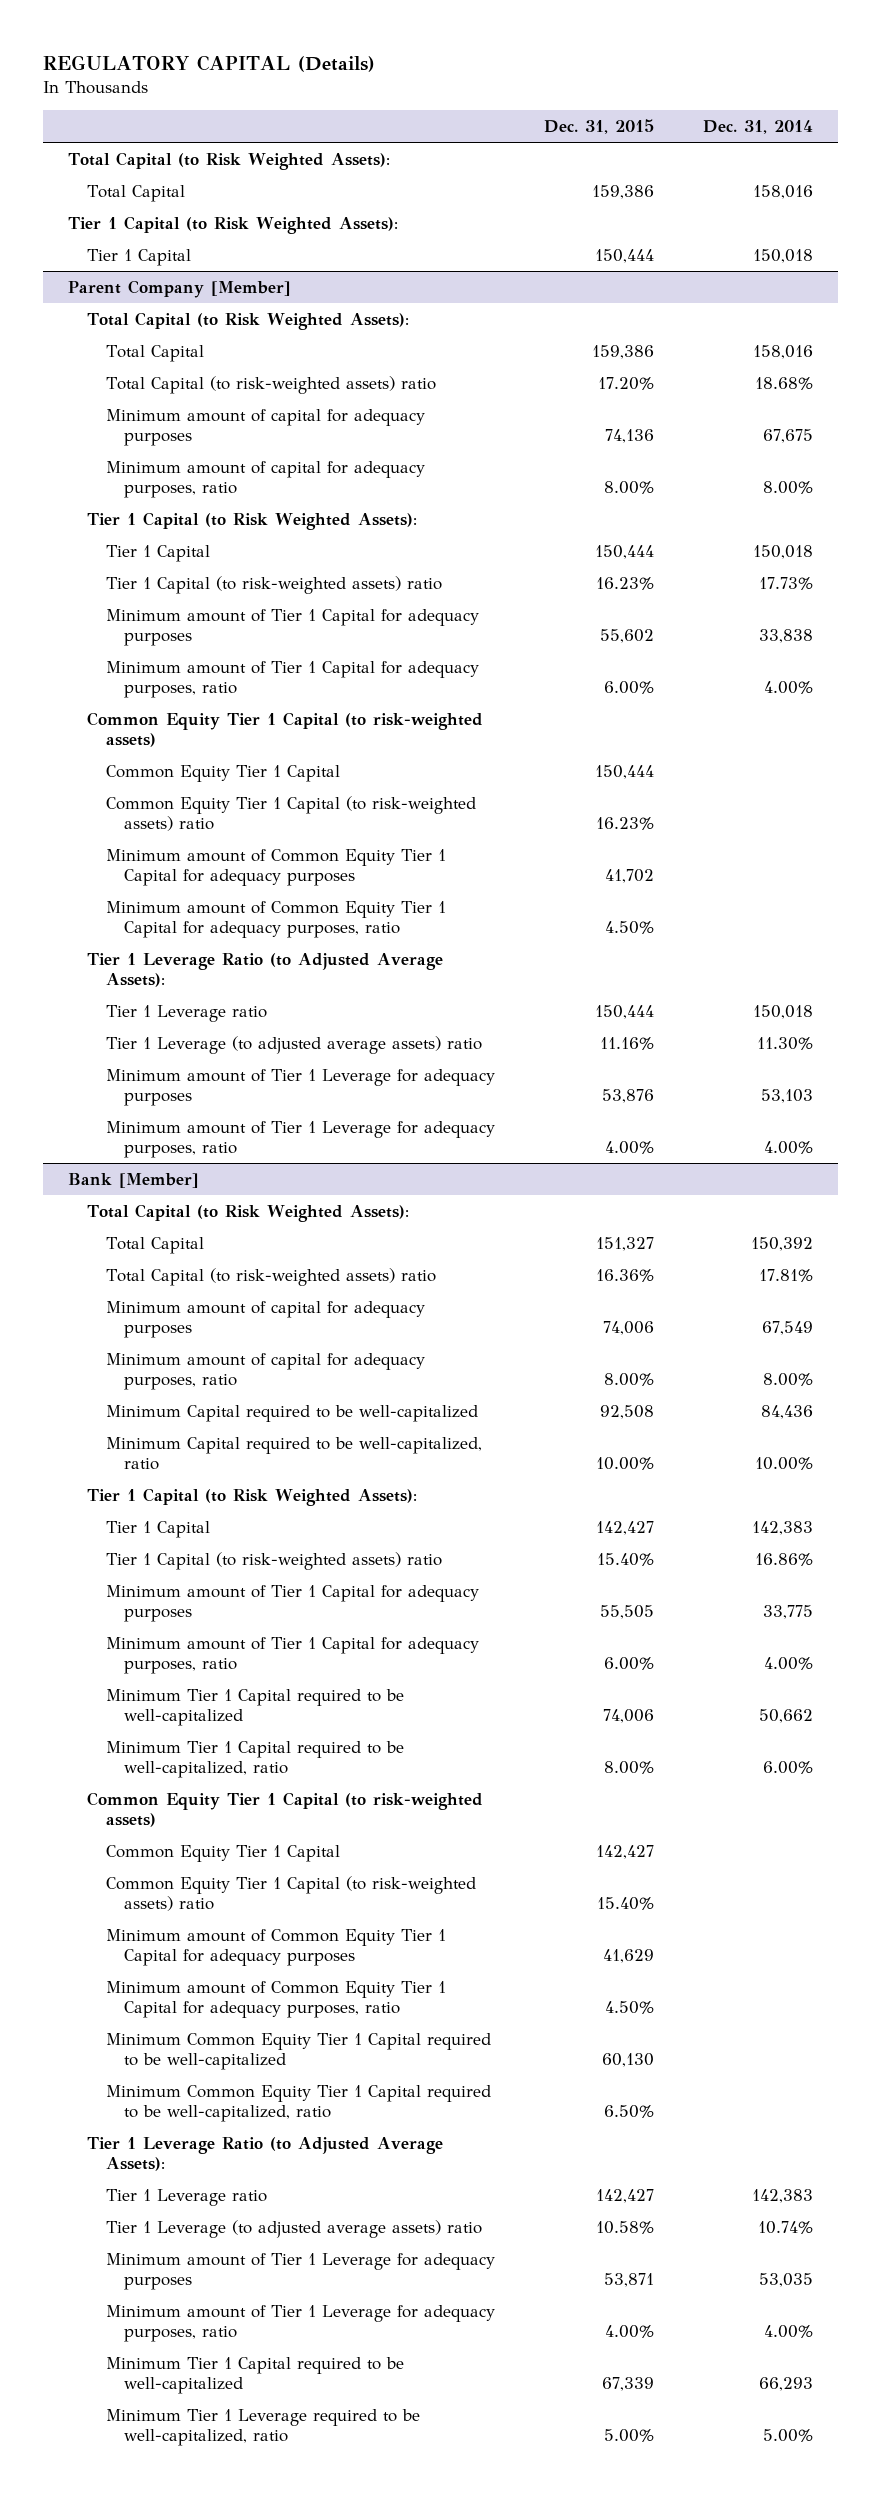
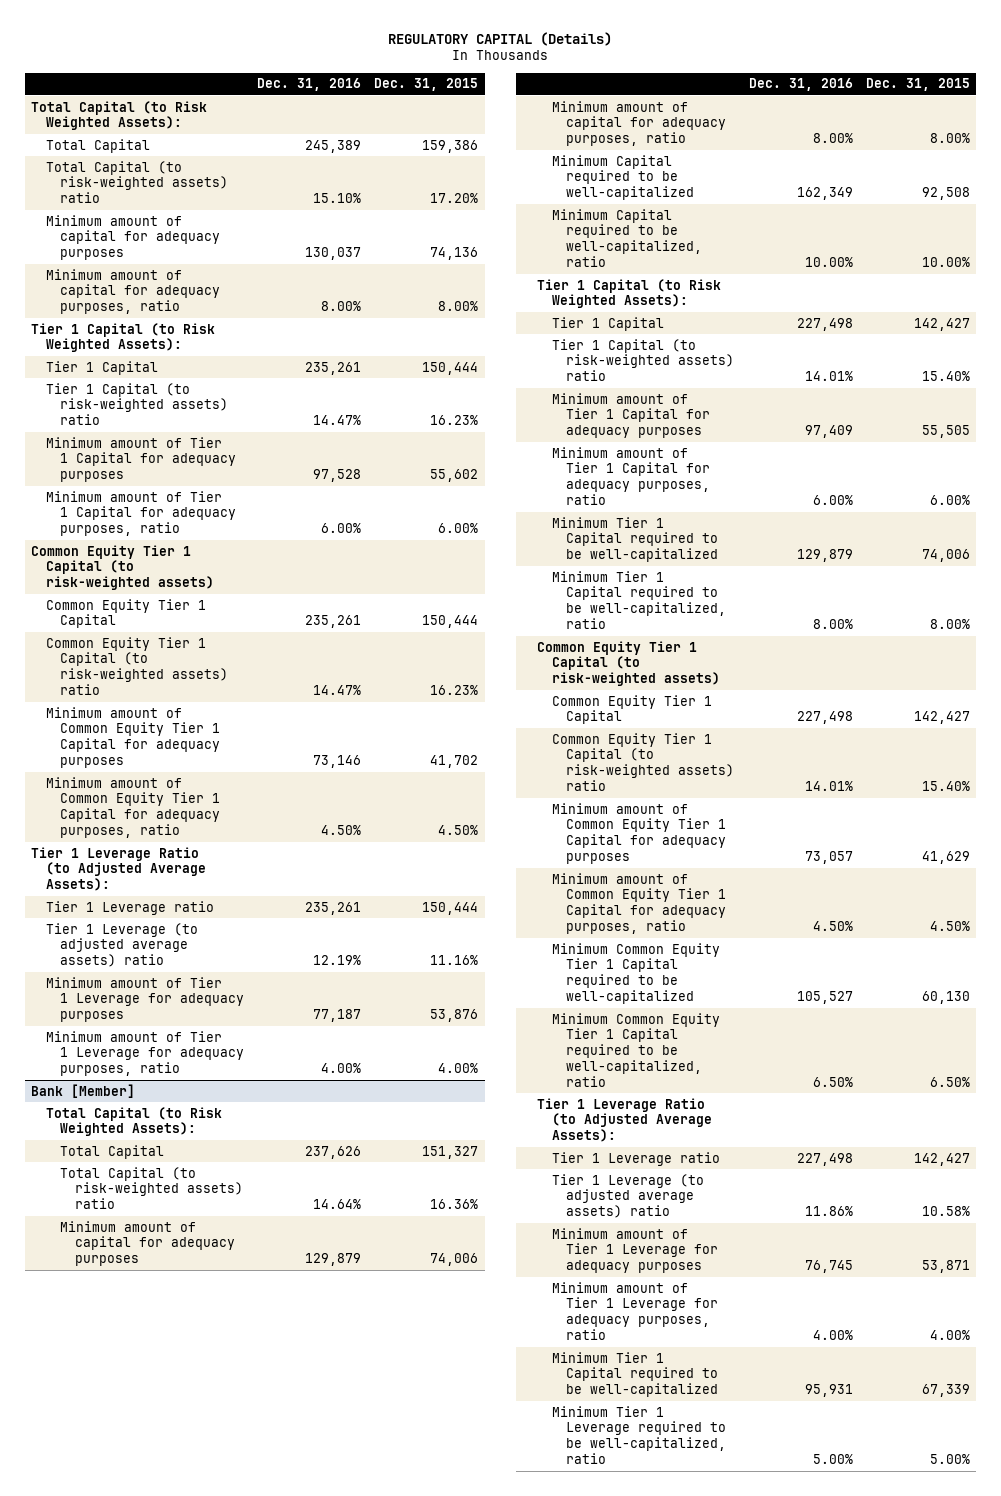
- | Dec. 31, 2015 | Dec. 31, 2014
+ | Dec. 31, 2016 | Dec. 31, 2015
- Tier 1 Capital (to Risk Weighted Assets):
- Tier 1 Capital | 150,444 | 150,018
- Parent Company [Member]
- Total Capital (to Risk Weighted Assets):
- Total Capital | 159,386 | 158,016

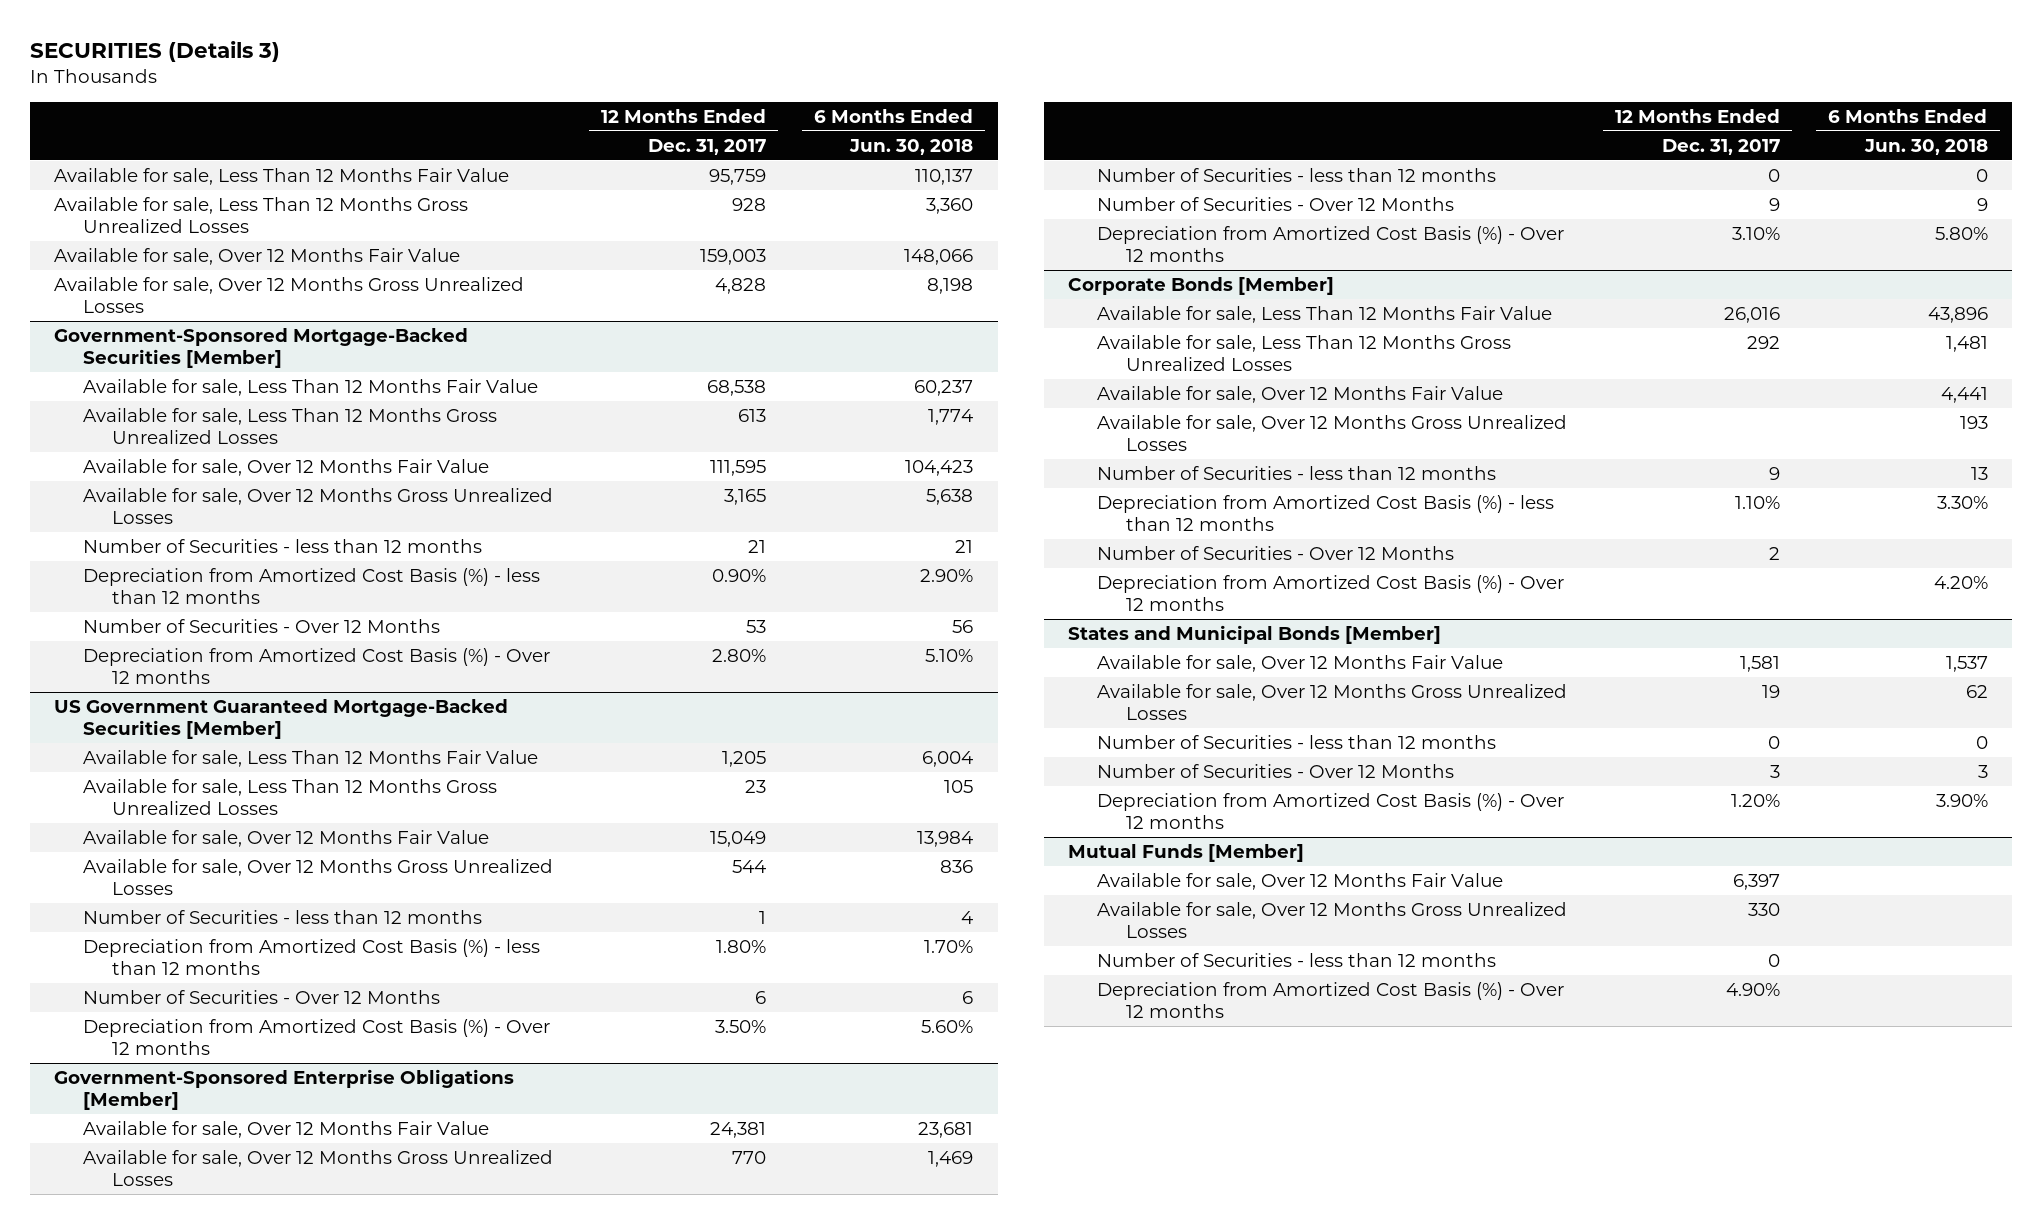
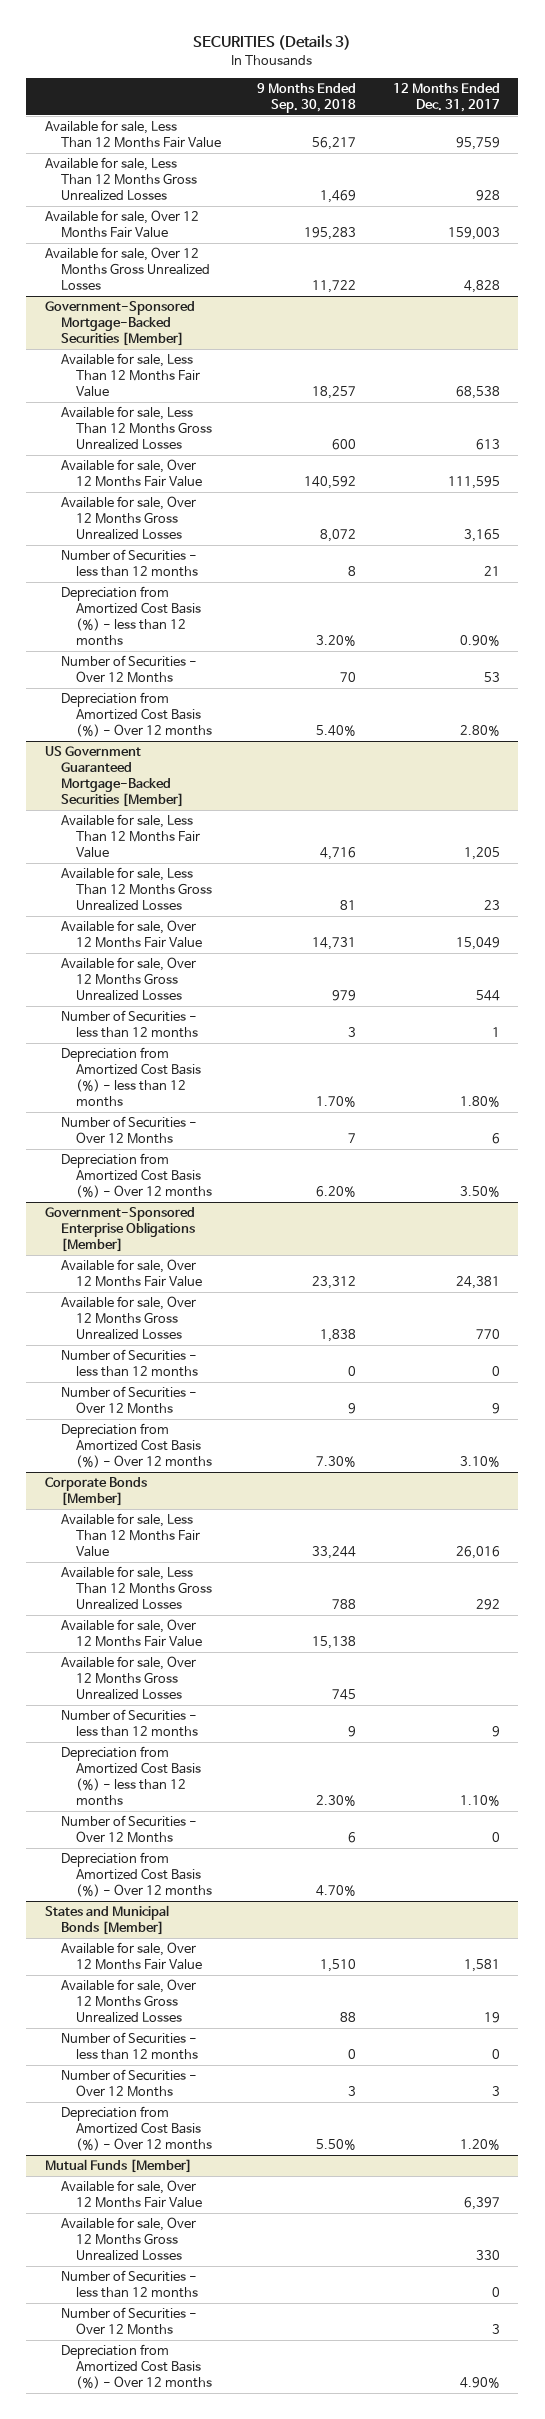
- | 12 Months Ended Dec. 31, 2017 | 6 Months Ended Jun. 30, 2018
+ | 9 Months Ended Sep. 30, 2018 | 12 Months Ended Dec. 31, 2017
@ Corporate Bonds [Member]
- Number of Securities - Over 12 Months | 2 |
+ Number of Securities - Over 12 Months | 6 | 0
@ Mutual Funds [Member]
+ Number of Securities - Over 12 Months | | 3

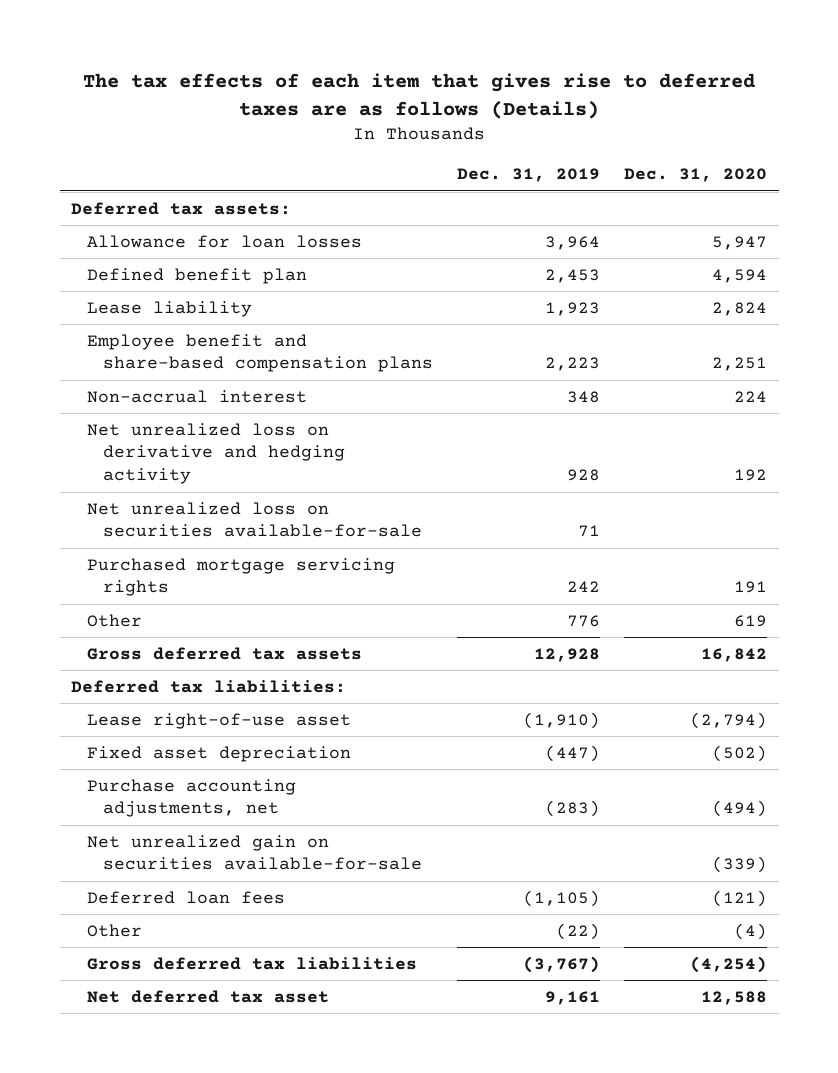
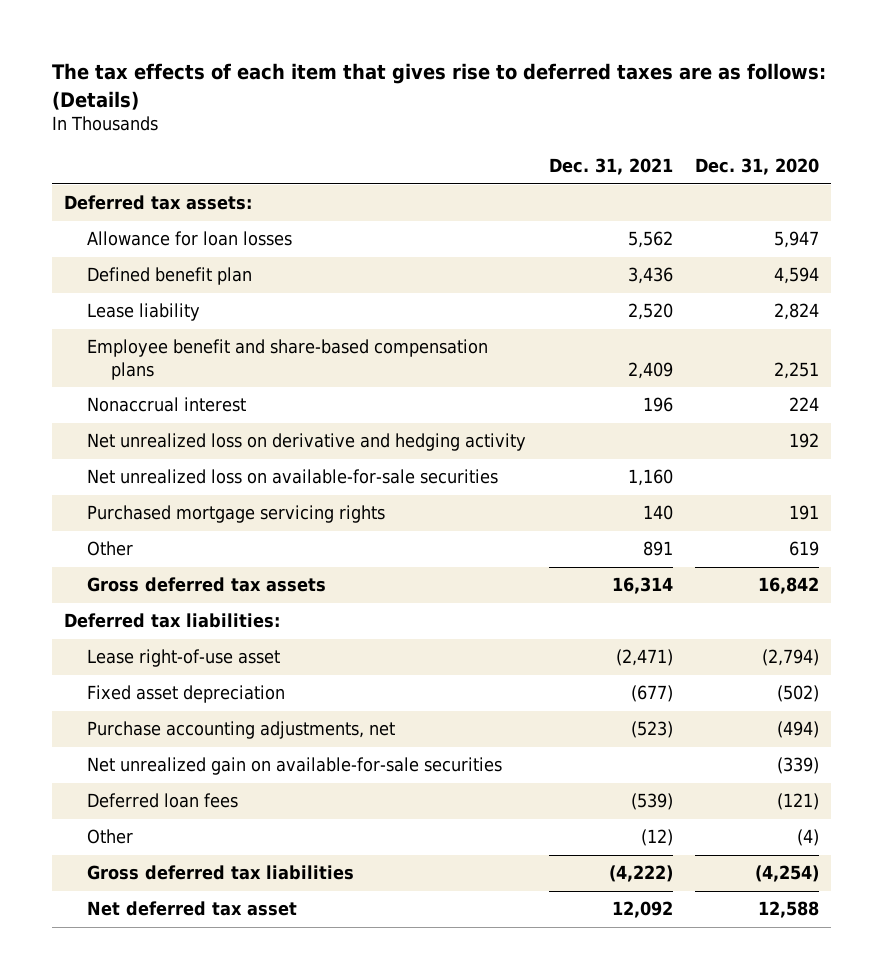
- The tax effects of each item that gives rise to deferred taxes are as follows (Details)
+ The tax effects of each item that gives rise to deferred taxes are as follows: (Details)
- | Dec. 31, 2019 | Dec. 31, 2020
+ | Dec. 31, 2021 | Dec. 31, 2020
- Non-accrual interest | 348 | 224
+ Nonaccrual interest | 196 | 224
- Net unrealized loss on securities available-for-sale | 71 |
+ Net unrealized loss on available-for-sale securities | 1,160 |
- Net unrealized gain on securities available-for-sale | | (339)
+ Net unrealized gain on available-for-sale securities | | (339)

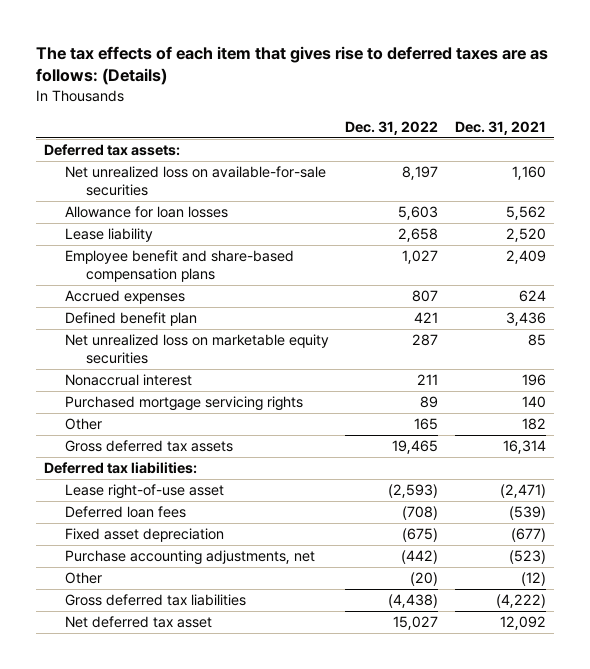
- | Dec. 31, 2021 | Dec. 31, 2020
+ | Dec. 31, 2022 | Dec. 31, 2021
moved up: Net unrealized loss on available-for-sale securities | 8,197 | 1,160
+ Accrued expenses | 807 | 624
moved down: Defined benefit plan | 421 | 3,436
+ Net unrealized loss on marketable equity securities | 287 | 85
- Net unrealized loss on derivative and hedging activity | | 192
- Other | 891 | 619
+ Other | 165 | 182
moved up: Deferred loan fees | (708) | (539)
- Net unrealized gain on available-for-sale securities | | (339)

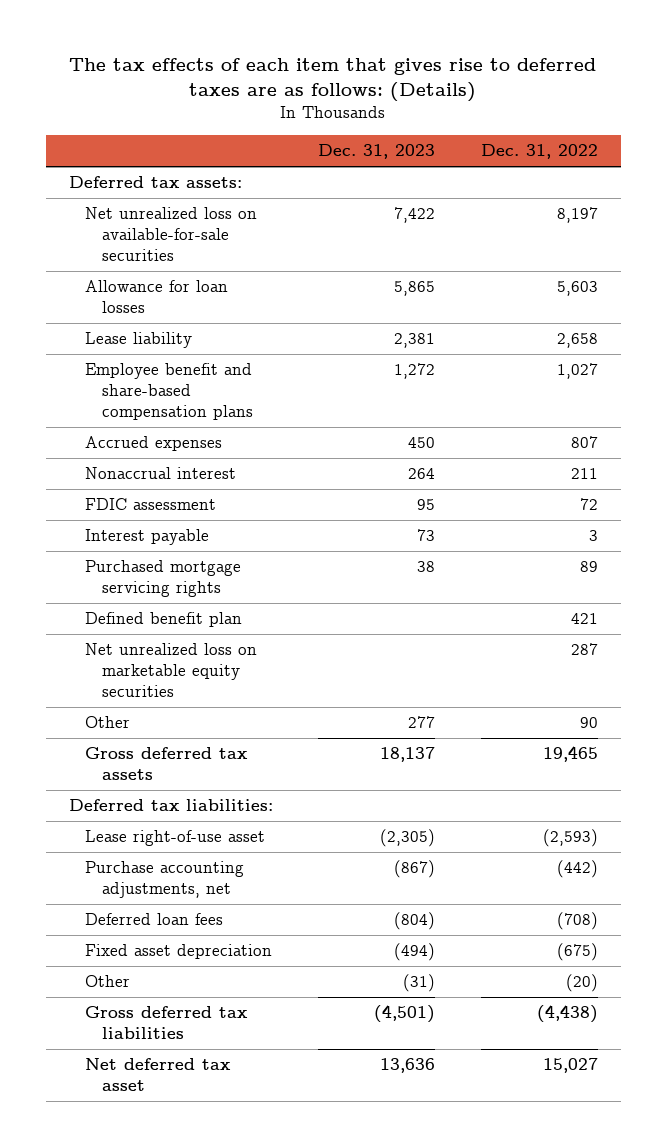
- | Dec. 31, 2022 | Dec. 31, 2021
+ | Dec. 31, 2023 | Dec. 31, 2022
+ FDIC assessment | 95 | 72
+ Interest payable | 73 | 3
- Other | 165 | 182
moved down: Defined benefit plan | | 421
moved down: Net unrealized loss on marketable equity securities | | 287
+ Other | 277 | 90
moved up: Purchase accounting adjustments, net | (867) | (442)

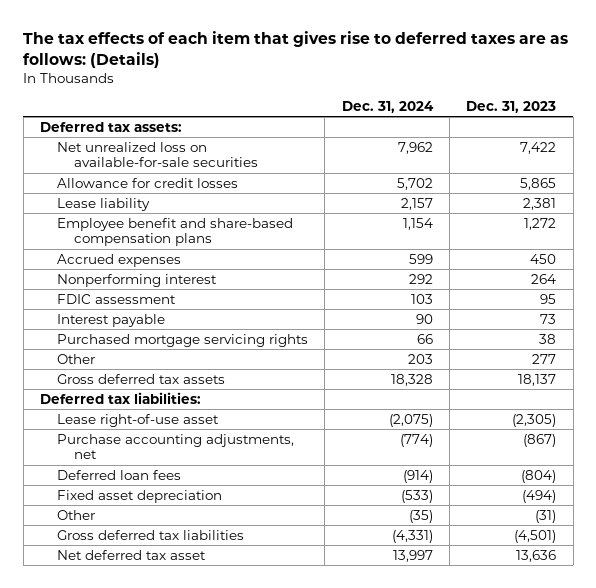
- | Dec. 31, 2023 | Dec. 31, 2022
+ | Dec. 31, 2024 | Dec. 31, 2023
- Allowance for loan losses | 5,865 | 5,603
+ Allowance for credit losses | 5,702 | 5,865
- Nonaccrual interest | 264 | 211
+ Nonperforming interest | 292 | 264
- Defined benefit plan | | 421
- Net unrealized loss on marketable equity securities | | 287

